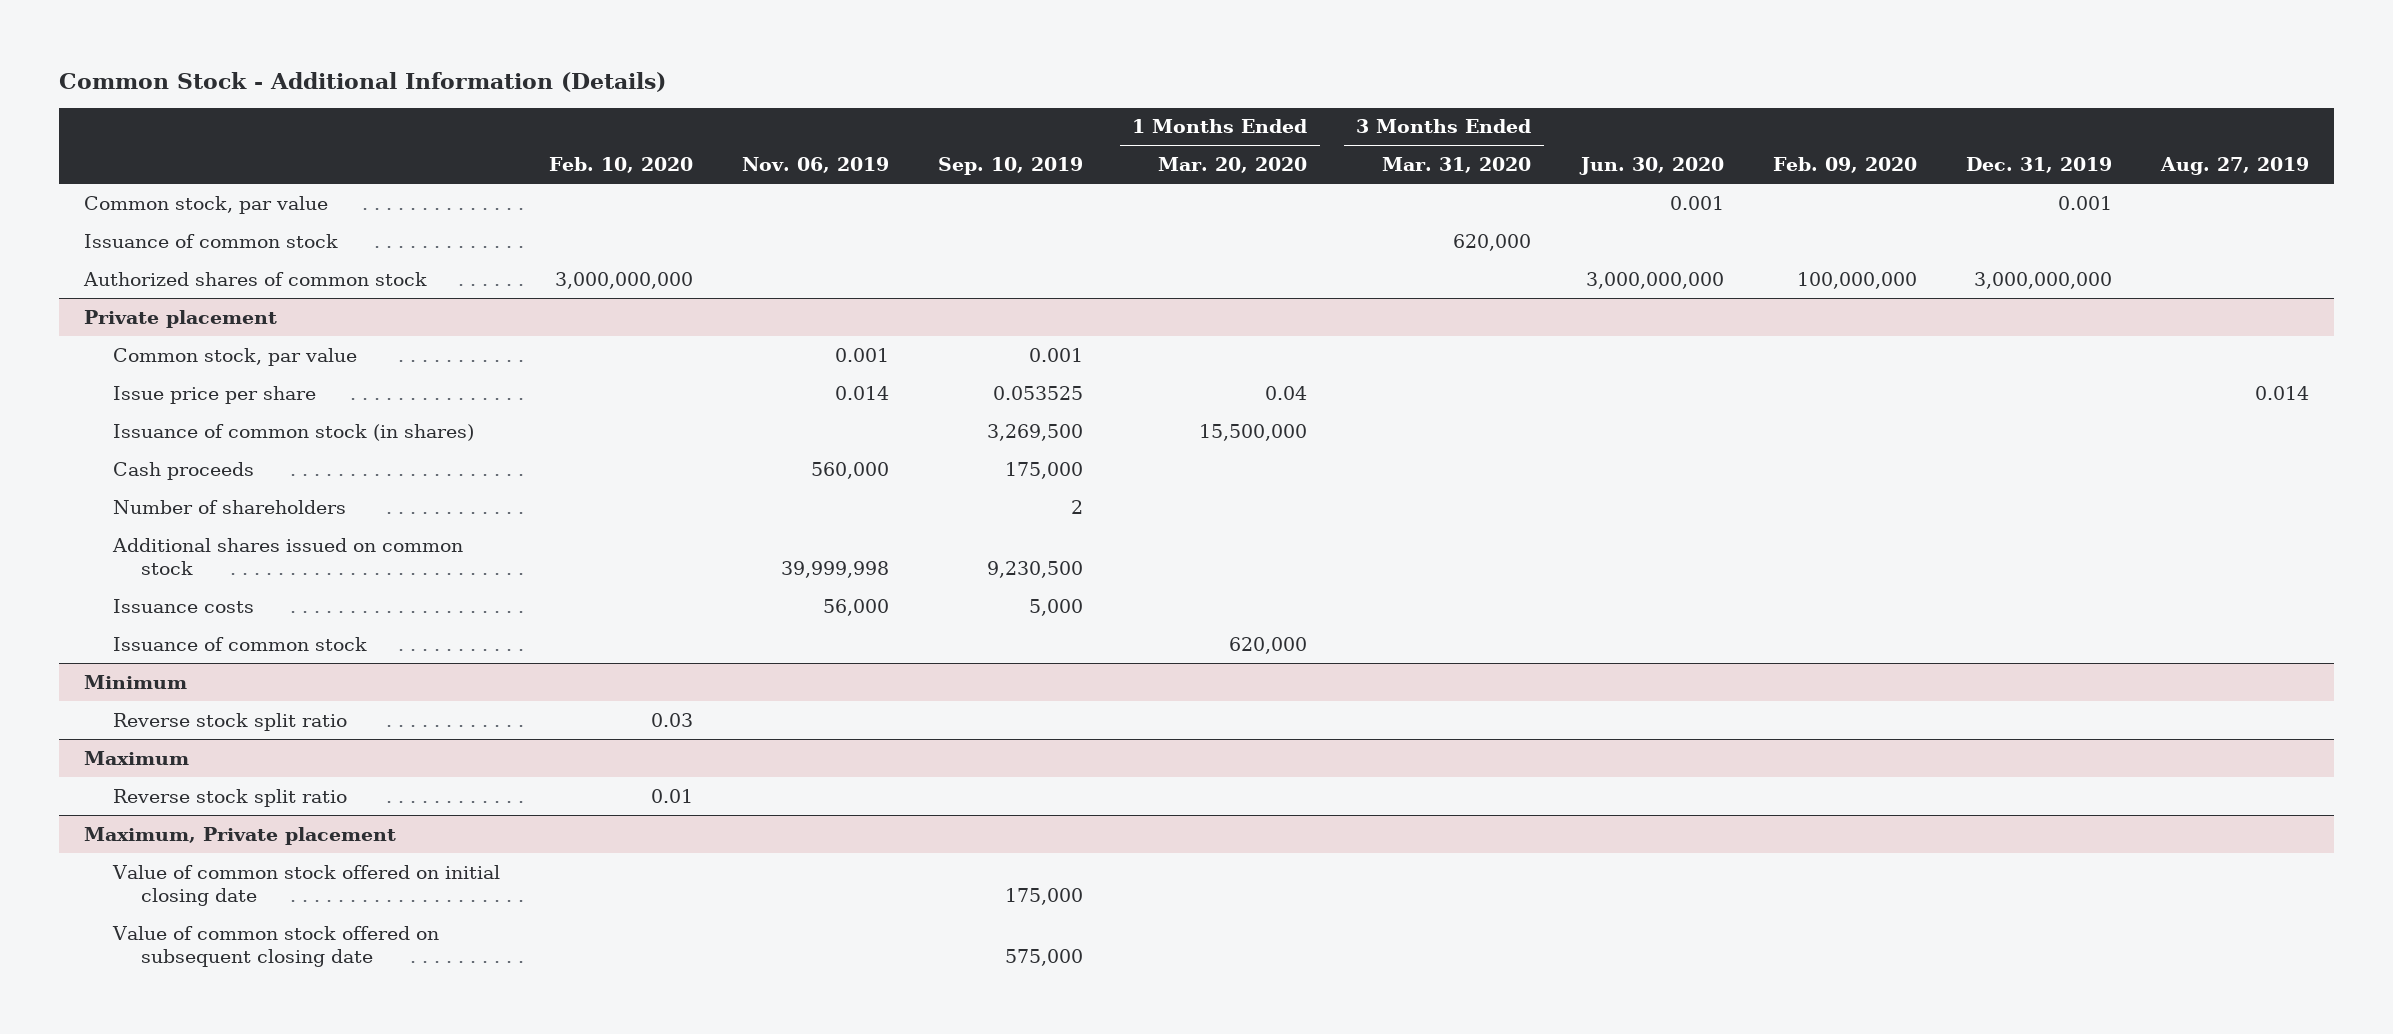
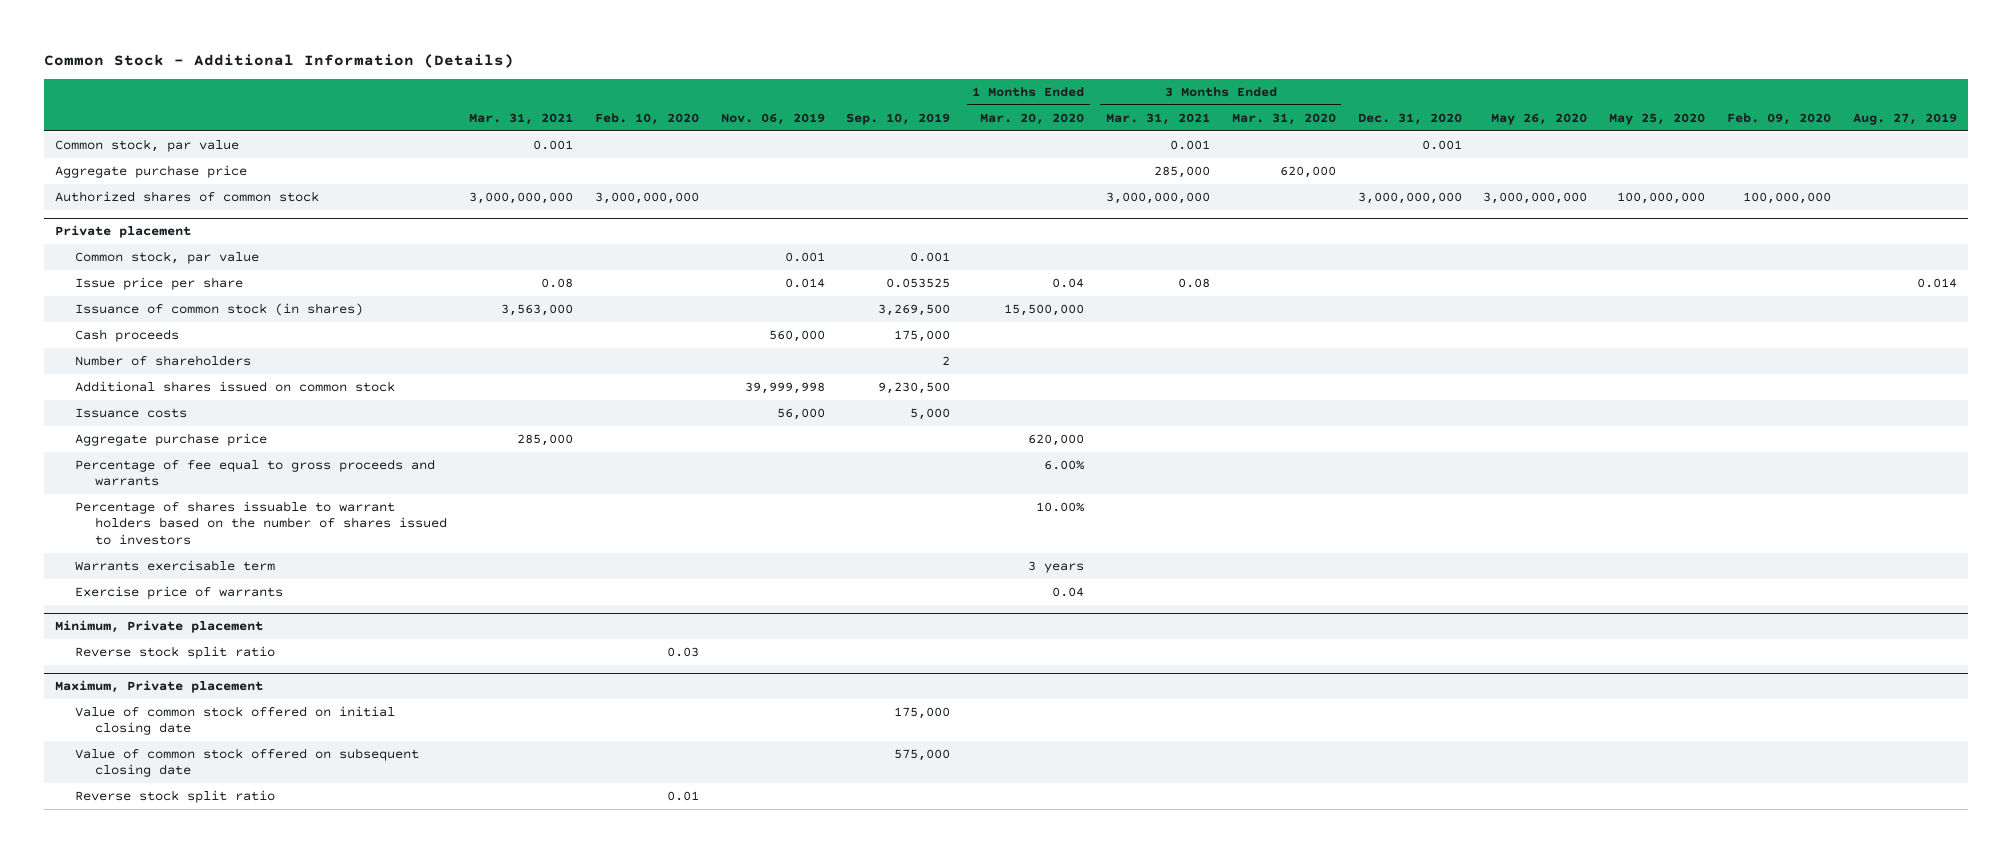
- | Feb. 10, 2020 | Nov. 06, 2019 | Sep. 10, 2019 | 1 Months Ended Mar. 20, 2020 | 3 Months Ended Mar. 31, 2020 | Jun. 30, 2020 | Feb. 09, 2020 | Dec. 31, 2019 | Aug. 27, 2019
+ | Mar. 31, 2021 | Feb. 10, 2020 | Nov. 06, 2019 | Sep. 10, 2019 | 1 Months Ended Mar. 20, 2020 | 3 Months Ended Mar. 31, 2021 | 3 Months Ended Mar. 31, 2020 | Dec. 31, 2020 | May 26, 2020 | May 25, 2020 | Feb. 09, 2020 | Aug. 27, 2019
- Issuance of common stock | | | | | 620,000 | | | |
+ Aggregate purchase price | | | | | | 285,000 | 620,000 | | | | |
@ Private placement
- Issuance of common stock | | | | 620,000 | | | | |
- Minimum
@ Private placement
+ Aggregate purchase price | 285,000 | | | | 620,000 | | | | | | |
+ Percentage of fee equal to gross proceeds and warrants | | | | | 6.00% | | | | | | |
+ Percentage of shares issuable to warrant holders based on the number of shares issued to investors | | | | | 10.00% | | | | | | |
+ Warrants exercisable term | | | | | 3 years | | | | | | |
+ Exercise price of warrants | | | | | 0.04 | | | | | | |
+ Minimum, Private placement
- Maximum
- Reverse stock split ratio | 0.01 | | | | | | | |
@ Maximum, Private placement
+ Reverse stock split ratio | | 0.01 | | | | | | | | | |

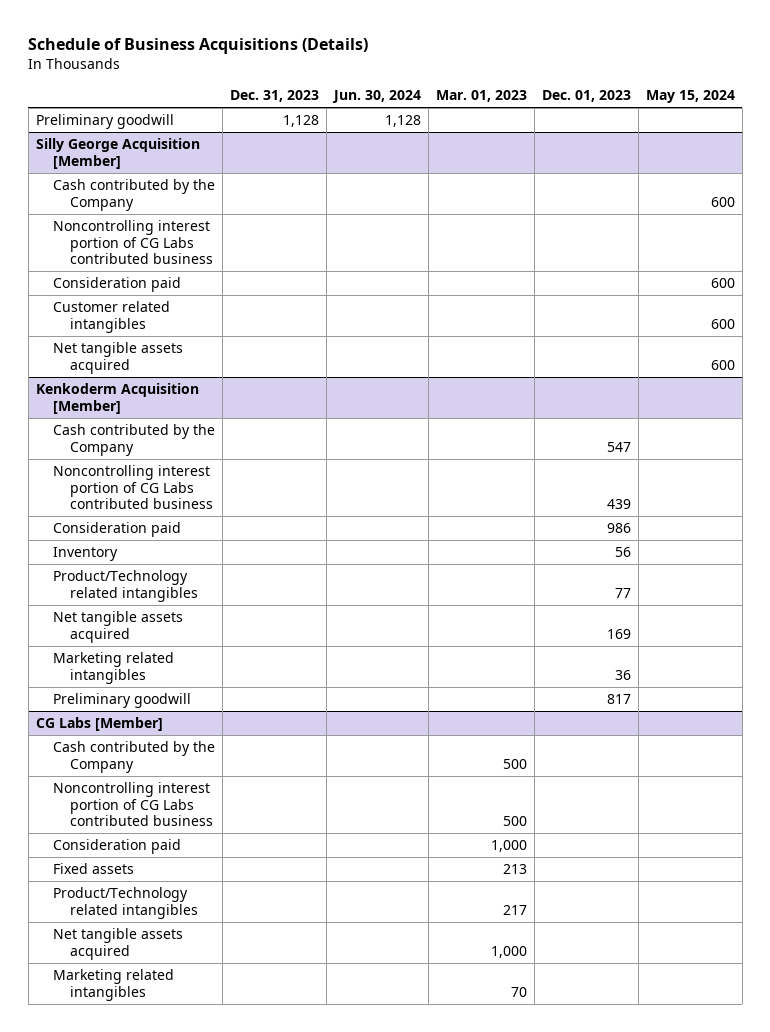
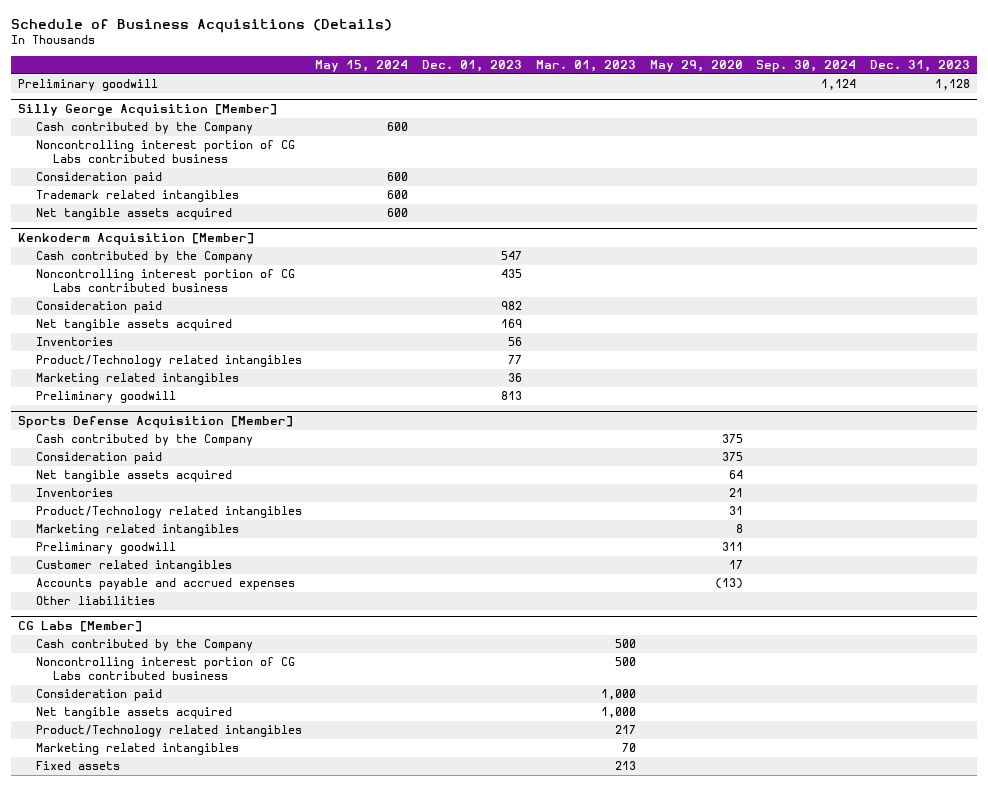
- | Dec. 31, 2023 | Jun. 30, 2024 | Mar. 01, 2023 | Dec. 01, 2023 | May 15, 2024
+ | May 15, 2024 | Dec. 01, 2023 | Mar. 01, 2023 | May 29, 2020 | Sep. 30, 2024 | Dec. 31, 2023
@ Silly George Acquisition [Member]
- Customer related intangibles | | | | | 600
+ Trademark related intangibles | 600 | | | | |
@ Kenkoderm Acquisition [Member]
- Noncontrolling interest portion of CG Labs contributed business | | | | 439 |
- Consideration paid | | | | 986 |
- Inventory | | | | 56 |
+ Noncontrolling interest portion of CG Labs contributed business | | 435 | | | |
+ Consideration paid | | 982 | | | |
+ Inventories | | 56 | | | |
moved down: Product/Technology related intangibles | | 77 | | | |
- Preliminary goodwill | | | | 817 |
+ Preliminary goodwill | | 813 | | | |
+ Sports Defense Acquisition [Member]
+ Cash contributed by the Company | | | | 375 | |
+ Consideration paid | | | | 375 | |
+ Net tangible assets acquired | | | | 64 | |
+ Inventories | | | | 21 | |
+ Product/Technology related intangibles | | | | 31 | |
+ Marketing related intangibles | | | | 8 | |
+ Preliminary goodwill | | | | 311 | |
+ Customer related intangibles | | | | 17 | |
+ Accounts payable and accrued expenses | | | | (13) | |
+ Other liabilities
@ CG Labs [Member]
moved down: Product/Technology related intangibles | | | 217 | | |
moved down: Fixed assets | | | 213 | | |

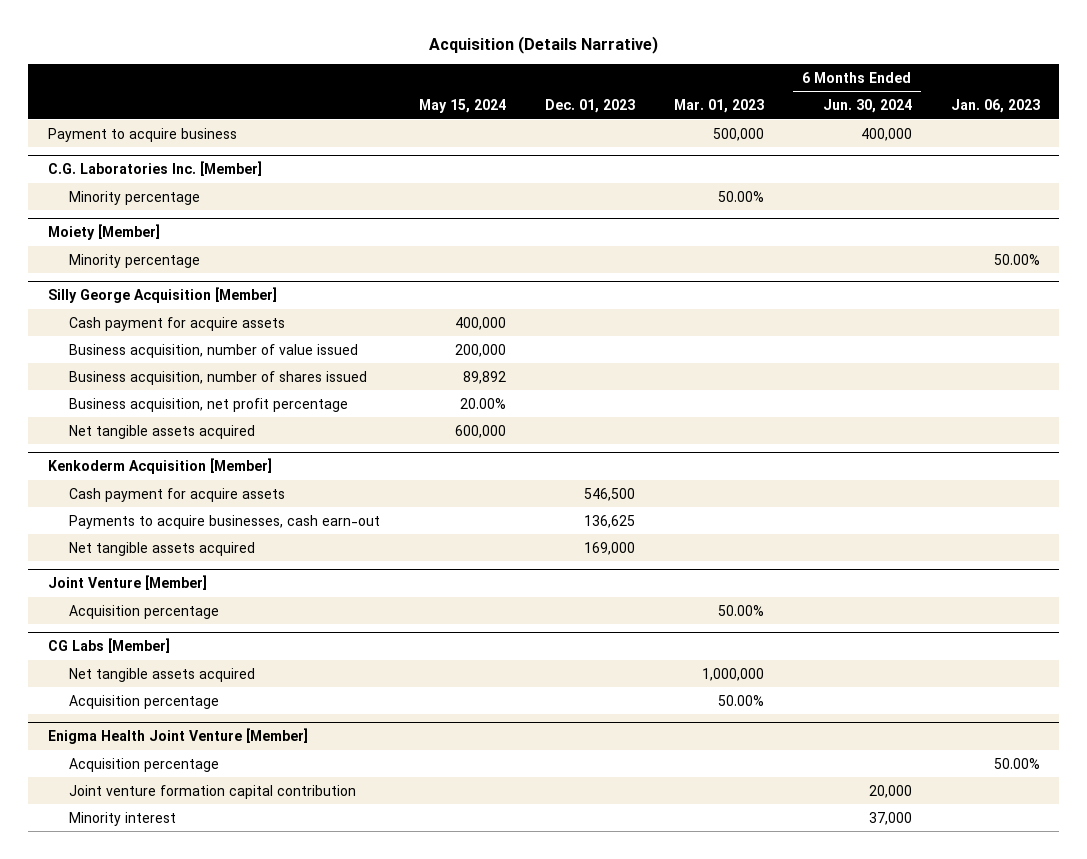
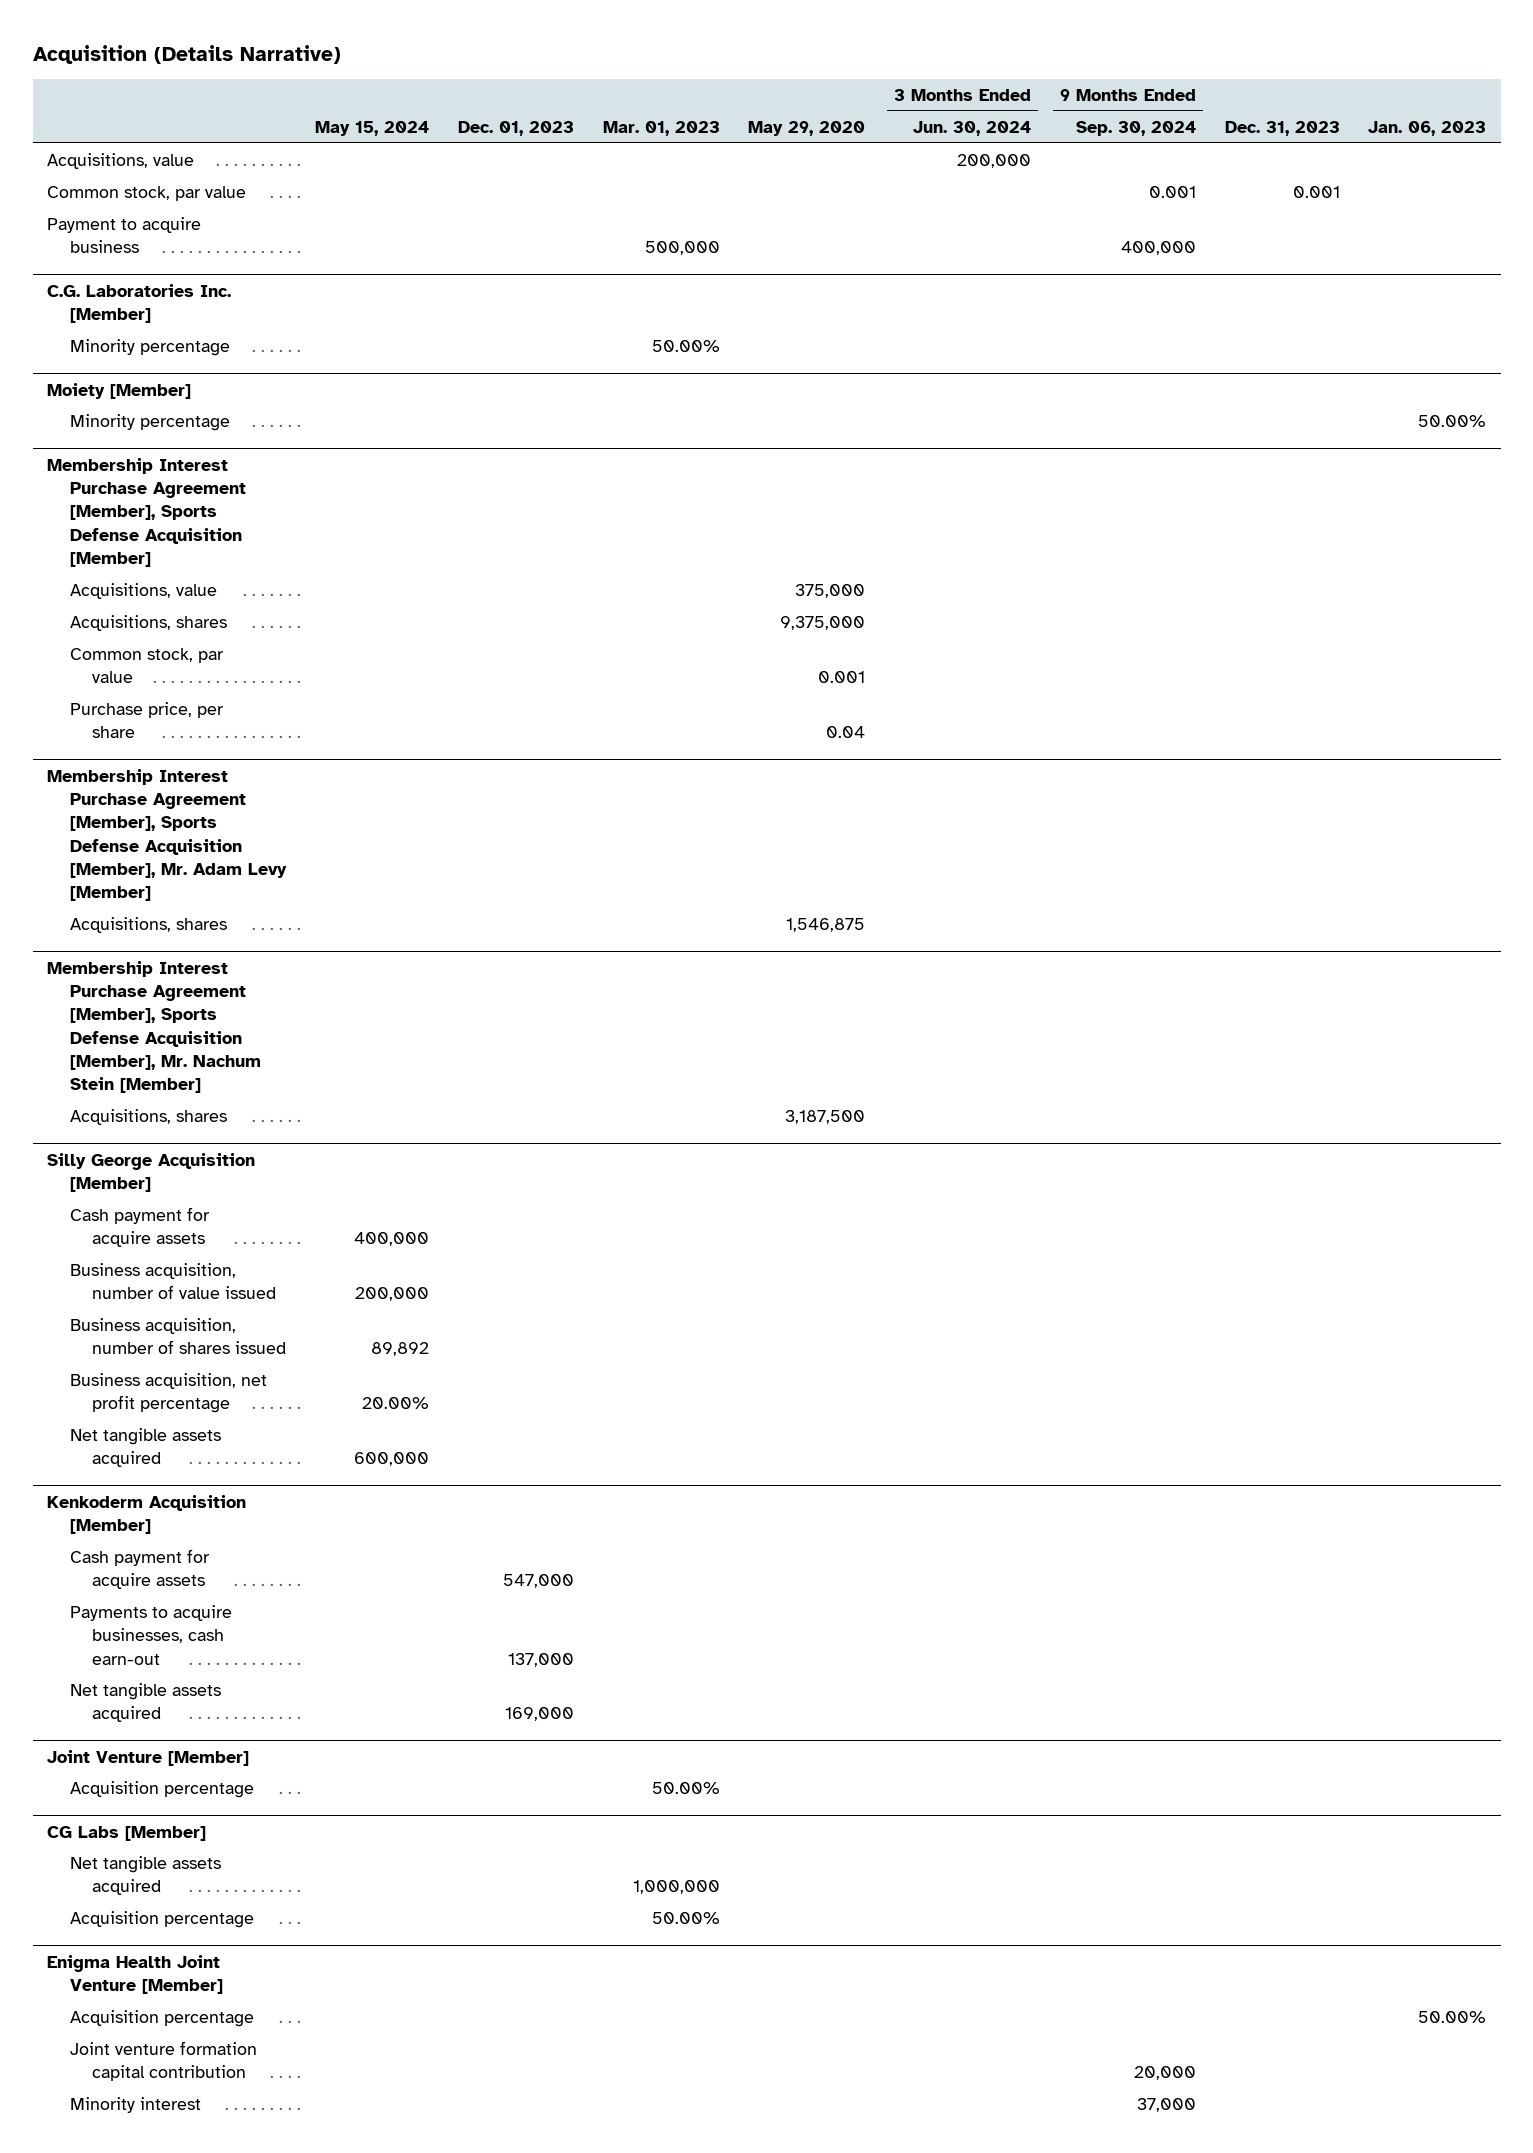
- | May 15, 2024 | Dec. 01, 2023 | Mar. 01, 2023 | 6 Months Ended Jun. 30, 2024 | Jan. 06, 2023
+ | May 15, 2024 | Dec. 01, 2023 | Mar. 01, 2023 | May 29, 2020 | 3 Months Ended Jun. 30, 2024 | 9 Months Ended Sep. 30, 2024 | Dec. 31, 2023 | Jan. 06, 2023
+ Acquisitions, value | | | | | 200,000 | | |
+ Common stock, par value | | | | | | 0.001 | 0.001 |
+ Membership Interest Purchase Agreement [Member], Sports Defense Acquisition [Member]
+ Acquisitions, value | | | | 375,000 | | | |
+ Acquisitions, shares | | | | 9,375,000 | | | |
+ Common stock, par value | | | | 0.001 | | | |
+ Purchase price, per share | | | | 0.04 | | | |
+ Membership Interest Purchase Agreement [Member], Sports Defense Acquisition [Member], Mr. Adam Levy [Member]
+ Acquisitions, shares | | | | 1,546,875 | | | |
+ Membership Interest Purchase Agreement [Member], Sports Defense Acquisition [Member], Mr. Nachum Stein [Member]
+ Acquisitions, shares | | | | 3,187,500 | | | |
@ Kenkoderm Acquisition [Member]
- Cash payment for acquire assets | | 546,500 | | |
- Payments to acquire businesses, cash earn-out | | 136,625 | | |
+ Cash payment for acquire assets | | 547,000 | | | | | |
+ Payments to acquire businesses, cash earn-out | | 137,000 | | | | | |

